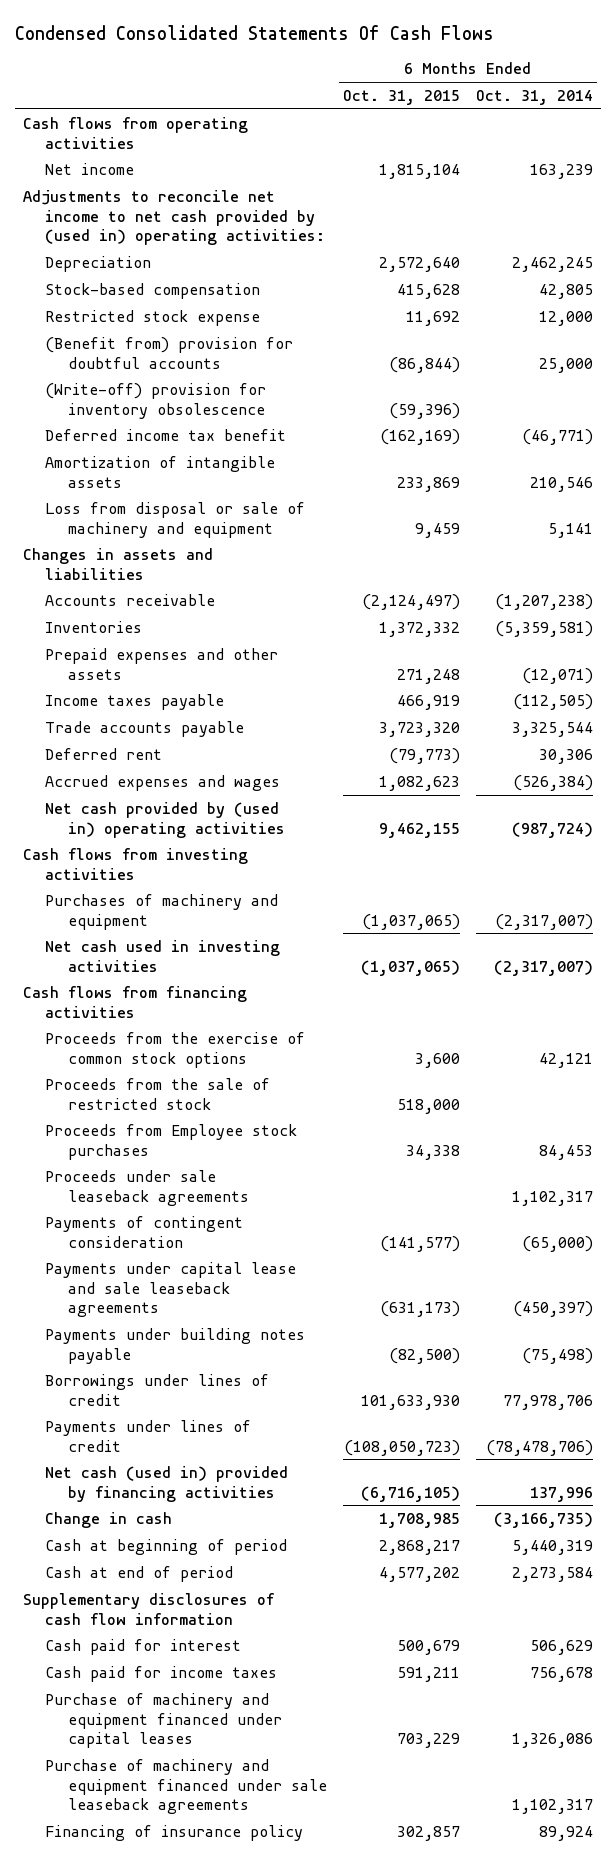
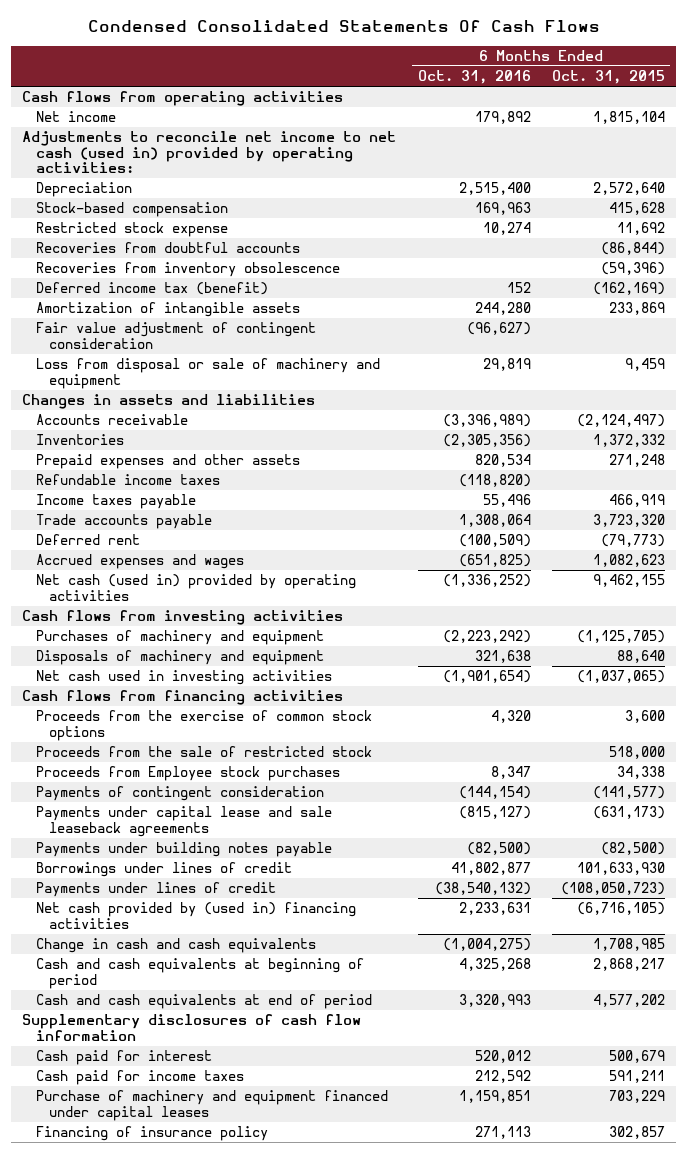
- | 6 Months Ended Oct. 31, 2015 | 6 Months Ended Oct. 31, 2014
+ | 6 Months Ended Oct. 31, 2016 | 6 Months Ended Oct. 31, 2015
- Adjustments to reconcile net income to net cash provided by (used in) operating activities:
+ Adjustments to reconcile net income to net cash (used in) provided by operating activities:
- (Benefit from) provision for doubtful accounts | (86,844) | 25,000
- (Write-off) provision for inventory obsolescence | (59,396) |
- Deferred income tax benefit | (162,169) | (46,771)
+ Recoveries from doubtful accounts | | (86,844)
+ Recoveries from inventory obsolescence | | (59,396)
+ Deferred income tax (benefit) | 152 | (162,169)
+ Fair value adjustment of contingent consideration | (96,627) |
+ Refundable income taxes | (118,820) |
- Net cash provided by (used in) operating activities | 9,462,155 | (987,724)
+ Net cash (used in) provided by operating activities | (1,336,252) | 9,462,155
- Purchases of machinery and equipment | (1,037,065) | (2,317,007)
+ Purchases of machinery and equipment | (2,223,292) | (1,125,705)
+ Disposals of machinery and equipment | 321,638 | 88,640
- Proceeds under sale leaseback agreements | | 1,102,317
- Net cash (used in) provided by financing activities | (6,716,105) | 137,996
- Change in cash | 1,708,985 | (3,166,735)
- Cash at beginning of period | 2,868,217 | 5,440,319
- Cash at end of period | 4,577,202 | 2,273,584
+ Net cash provided by (used in) financing activities | 2,233,631 | (6,716,105)
+ Change in cash and cash equivalents | (1,004,275) | 1,708,985
+ Cash and cash equivalents at beginning of period | 4,325,268 | 2,868,217
+ Cash and cash equivalents at end of period | 3,320,993 | 4,577,202
- Purchase of machinery and equipment financed under sale leaseback agreements | | 1,102,317

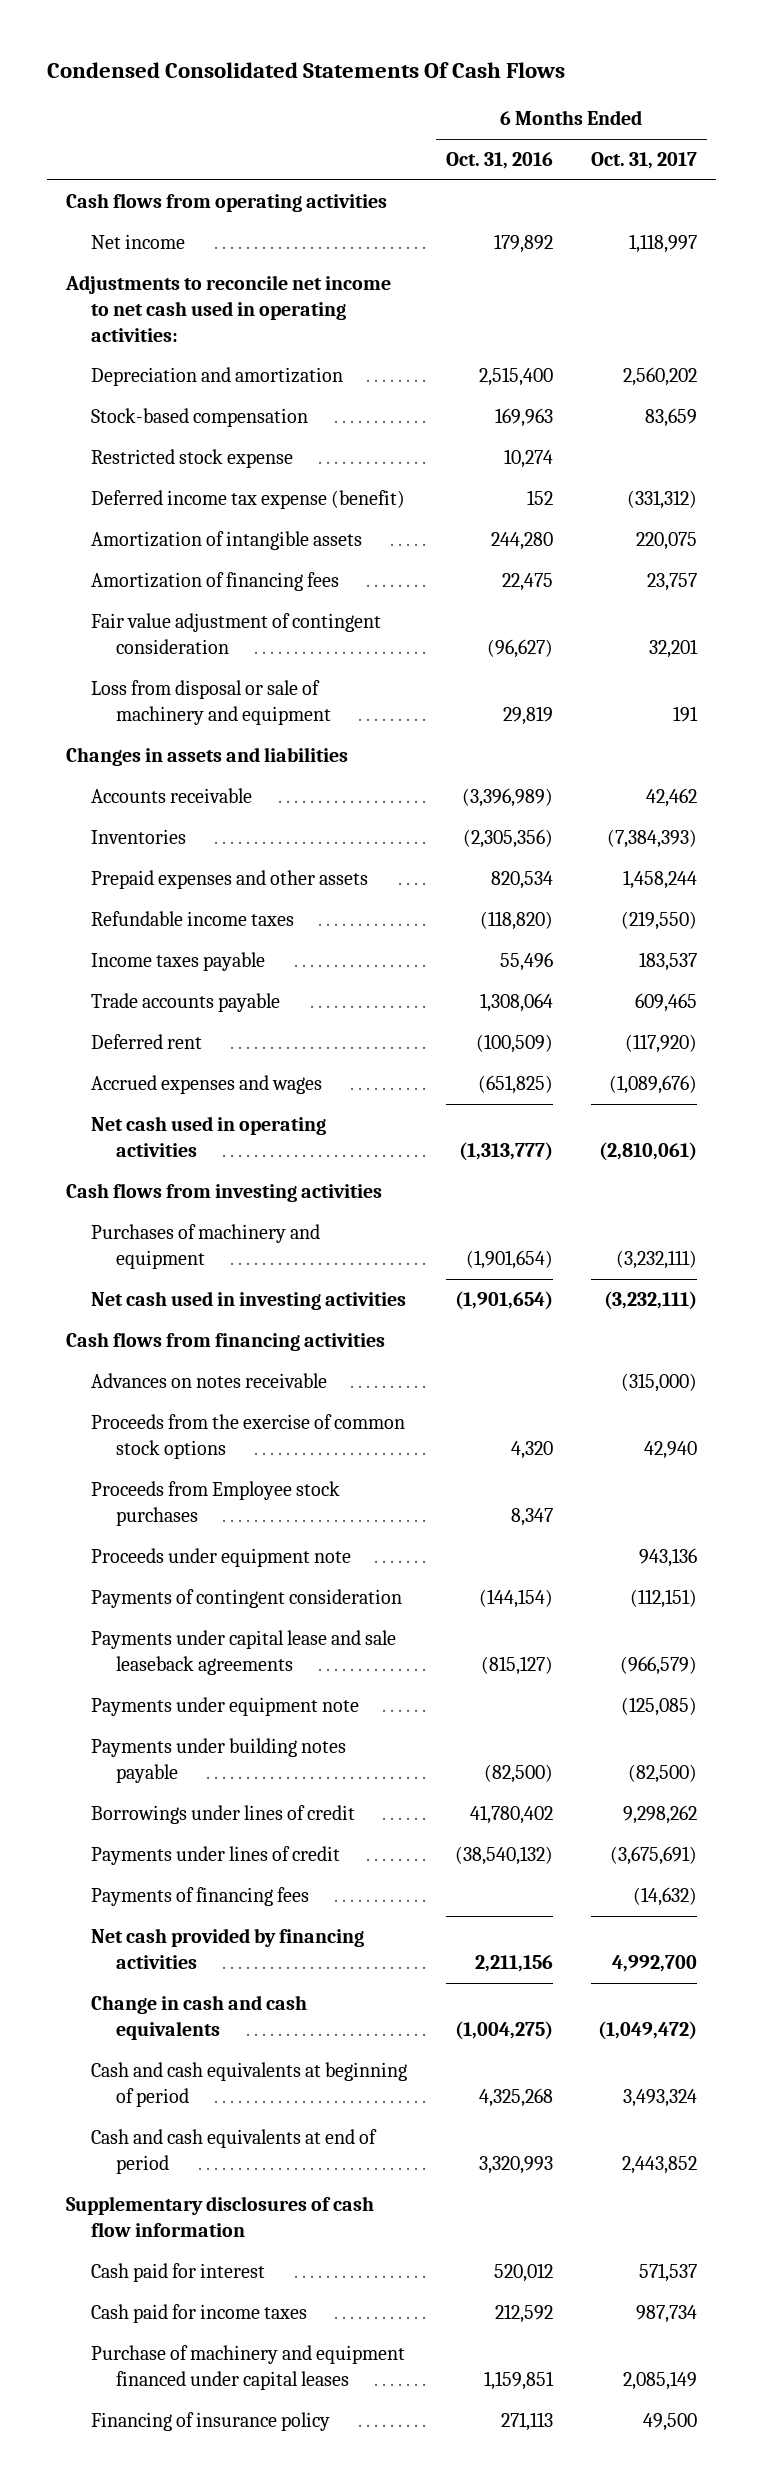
- | 6 Months Ended Oct. 31, 2016 | 6 Months Ended Oct. 31, 2015
+ | 6 Months Ended Oct. 31, 2016 | 6 Months Ended Oct. 31, 2017
- Adjustments to reconcile net income to net cash (used in) provided by operating activities:
- Depreciation | 2,515,400 | 2,572,640
+ Adjustments to reconcile net income to net cash used in operating activities:
+ Depreciation and amortization | 2,515,400 | 2,560,202
- Recoveries from doubtful accounts | | (86,844)
- Recoveries from inventory obsolescence | | (59,396)
- Deferred income tax (benefit) | 152 | (162,169)
+ Deferred income tax expense (benefit) | 152 | (331,312)
+ Amortization of financing fees | 22,475 | 23,757
- Net cash (used in) provided by operating activities | (1,336,252) | 9,462,155
+ Net cash used in operating activities | (1,313,777) | (2,810,061)
- Purchases of machinery and equipment | (2,223,292) | (1,125,705)
- Disposals of machinery and equipment | 321,638 | 88,640
+ Purchases of machinery and equipment | (1,901,654) | (3,232,111)
+ Advances on notes receivable | | (315,000)
- Proceeds from the sale of restricted stock | | 518,000
+ Proceeds under equipment note | | 943,136
+ Payments under equipment note | | (125,085)
- Borrowings under lines of credit | 41,802,877 | 101,633,930
+ Borrowings under lines of credit | 41,780,402 | 9,298,262
- Net cash provided by (used in) financing activities | 2,233,631 | (6,716,105)
+ Payments of financing fees | | (14,632)
+ Net cash provided by financing activities | 2,211,156 | 4,992,700

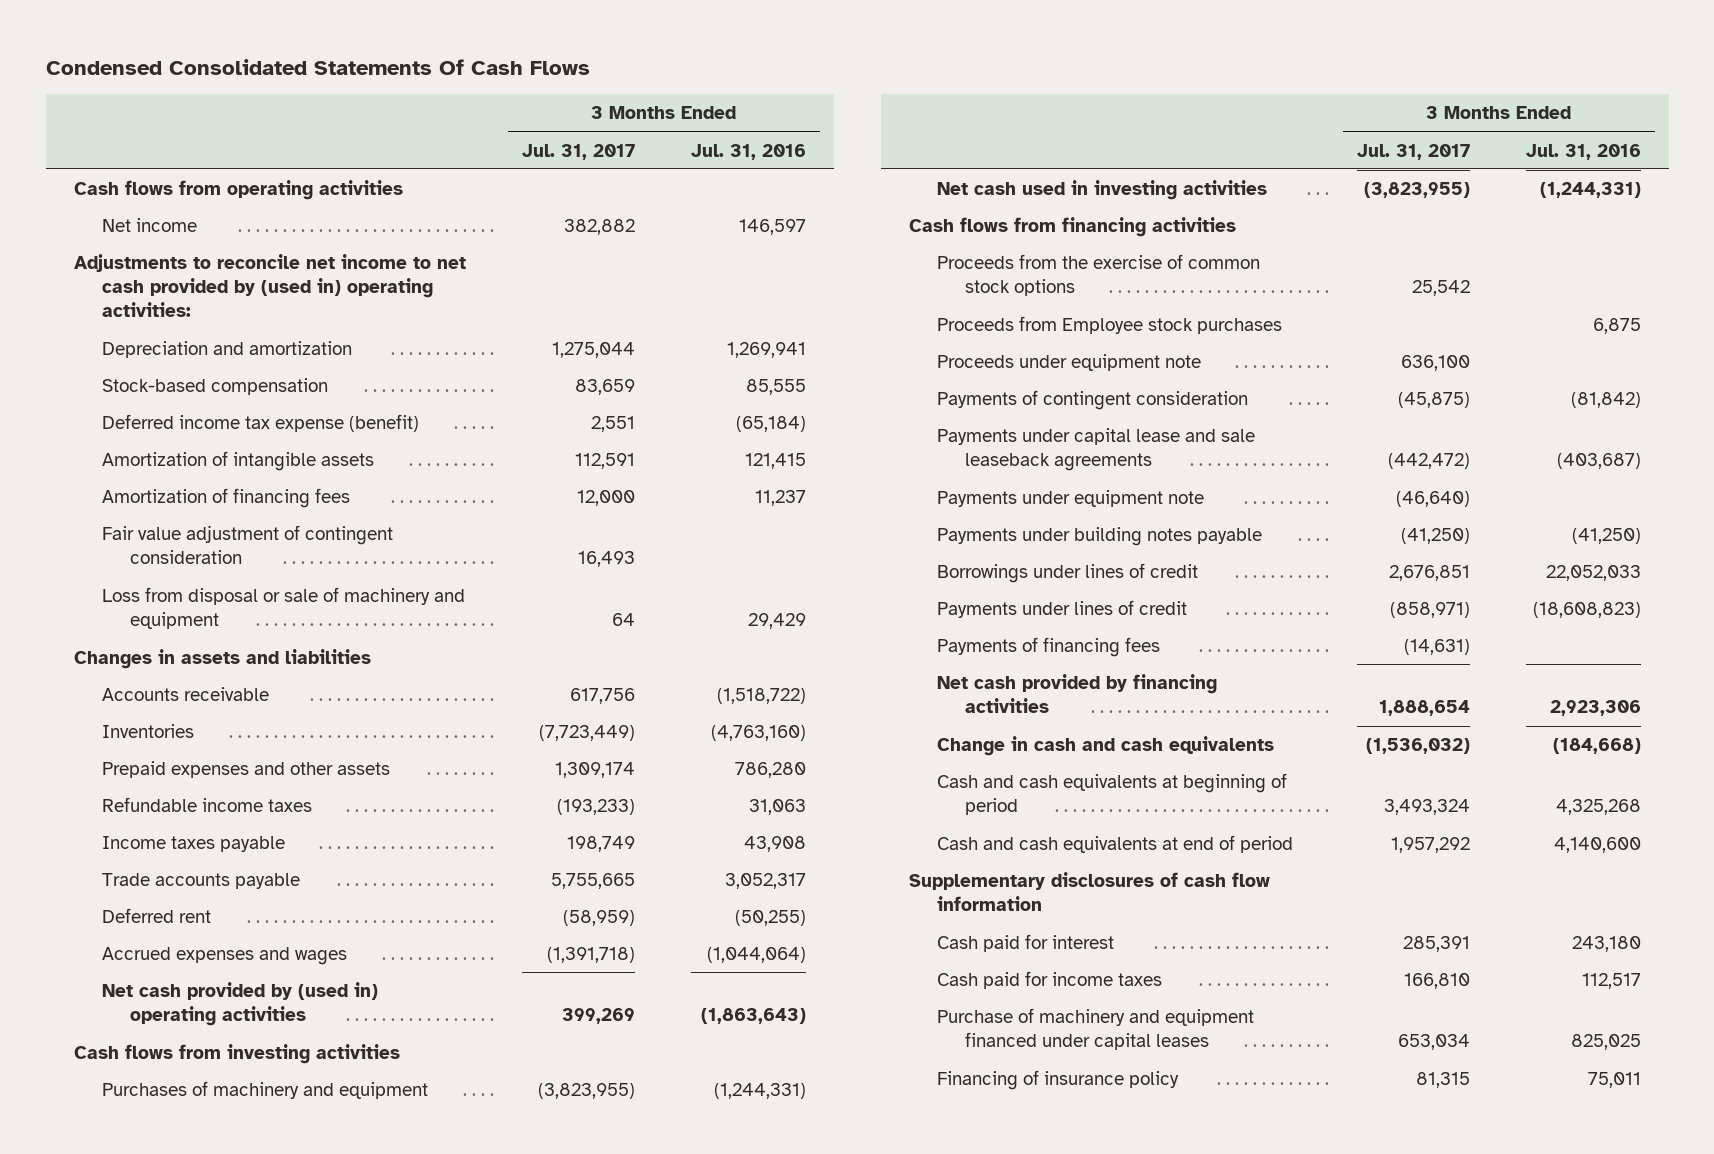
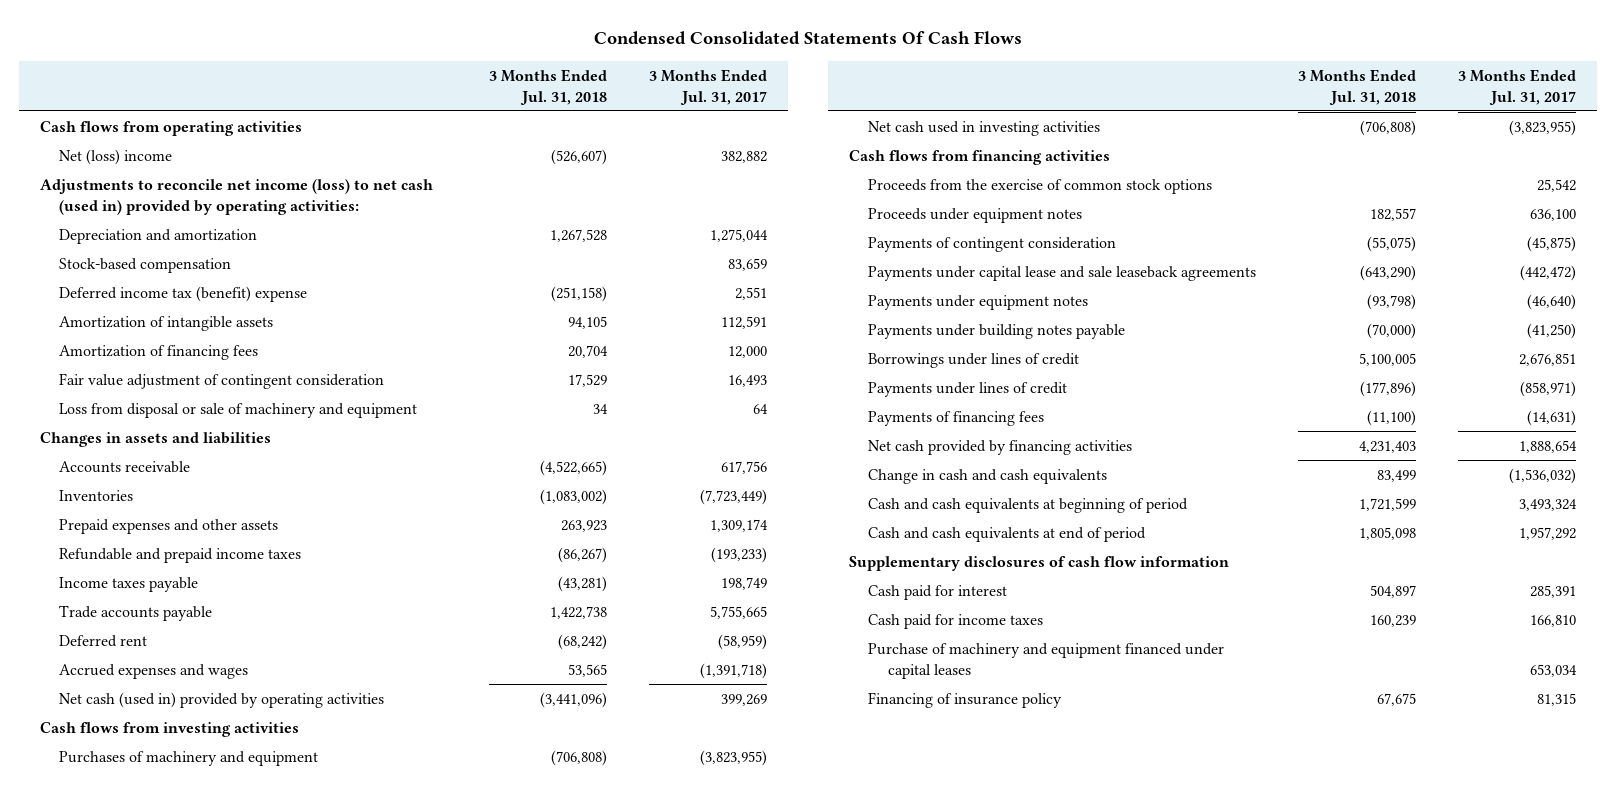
- | 3 Months Ended Jul. 31, 2017 | 3 Months Ended Jul. 31, 2016
+ | 3 Months Ended Jul. 31, 2018 | 3 Months Ended Jul. 31, 2017
- Net income | 382,882 | 146,597
- Adjustments to reconcile net income to net cash provided by (used in) operating activities:
+ Net (loss) income | (526,607) | 382,882
+ Adjustments to reconcile net income (loss) to net cash (used in) provided by operating activities:
- Deferred income tax expense (benefit) | 2,551 | (65,184)
+ Deferred income tax (benefit) expense | (251,158) | 2,551
- Refundable income taxes | (193,233) | 31,063
+ Refundable and prepaid income taxes | (86,267) | (193,233)
- Net cash provided by (used in) operating activities | 399,269 | (1,863,643)
+ Net cash (used in) provided by operating activities | (3,441,096) | 399,269
- Proceeds from Employee stock purchases | | 6,875
- Proceeds under equipment note | 636,100 |
+ Proceeds under equipment notes | 182,557 | 636,100
- Payments under equipment note | (46,640) |
+ Payments under equipment notes | (93,798) | (46,640)

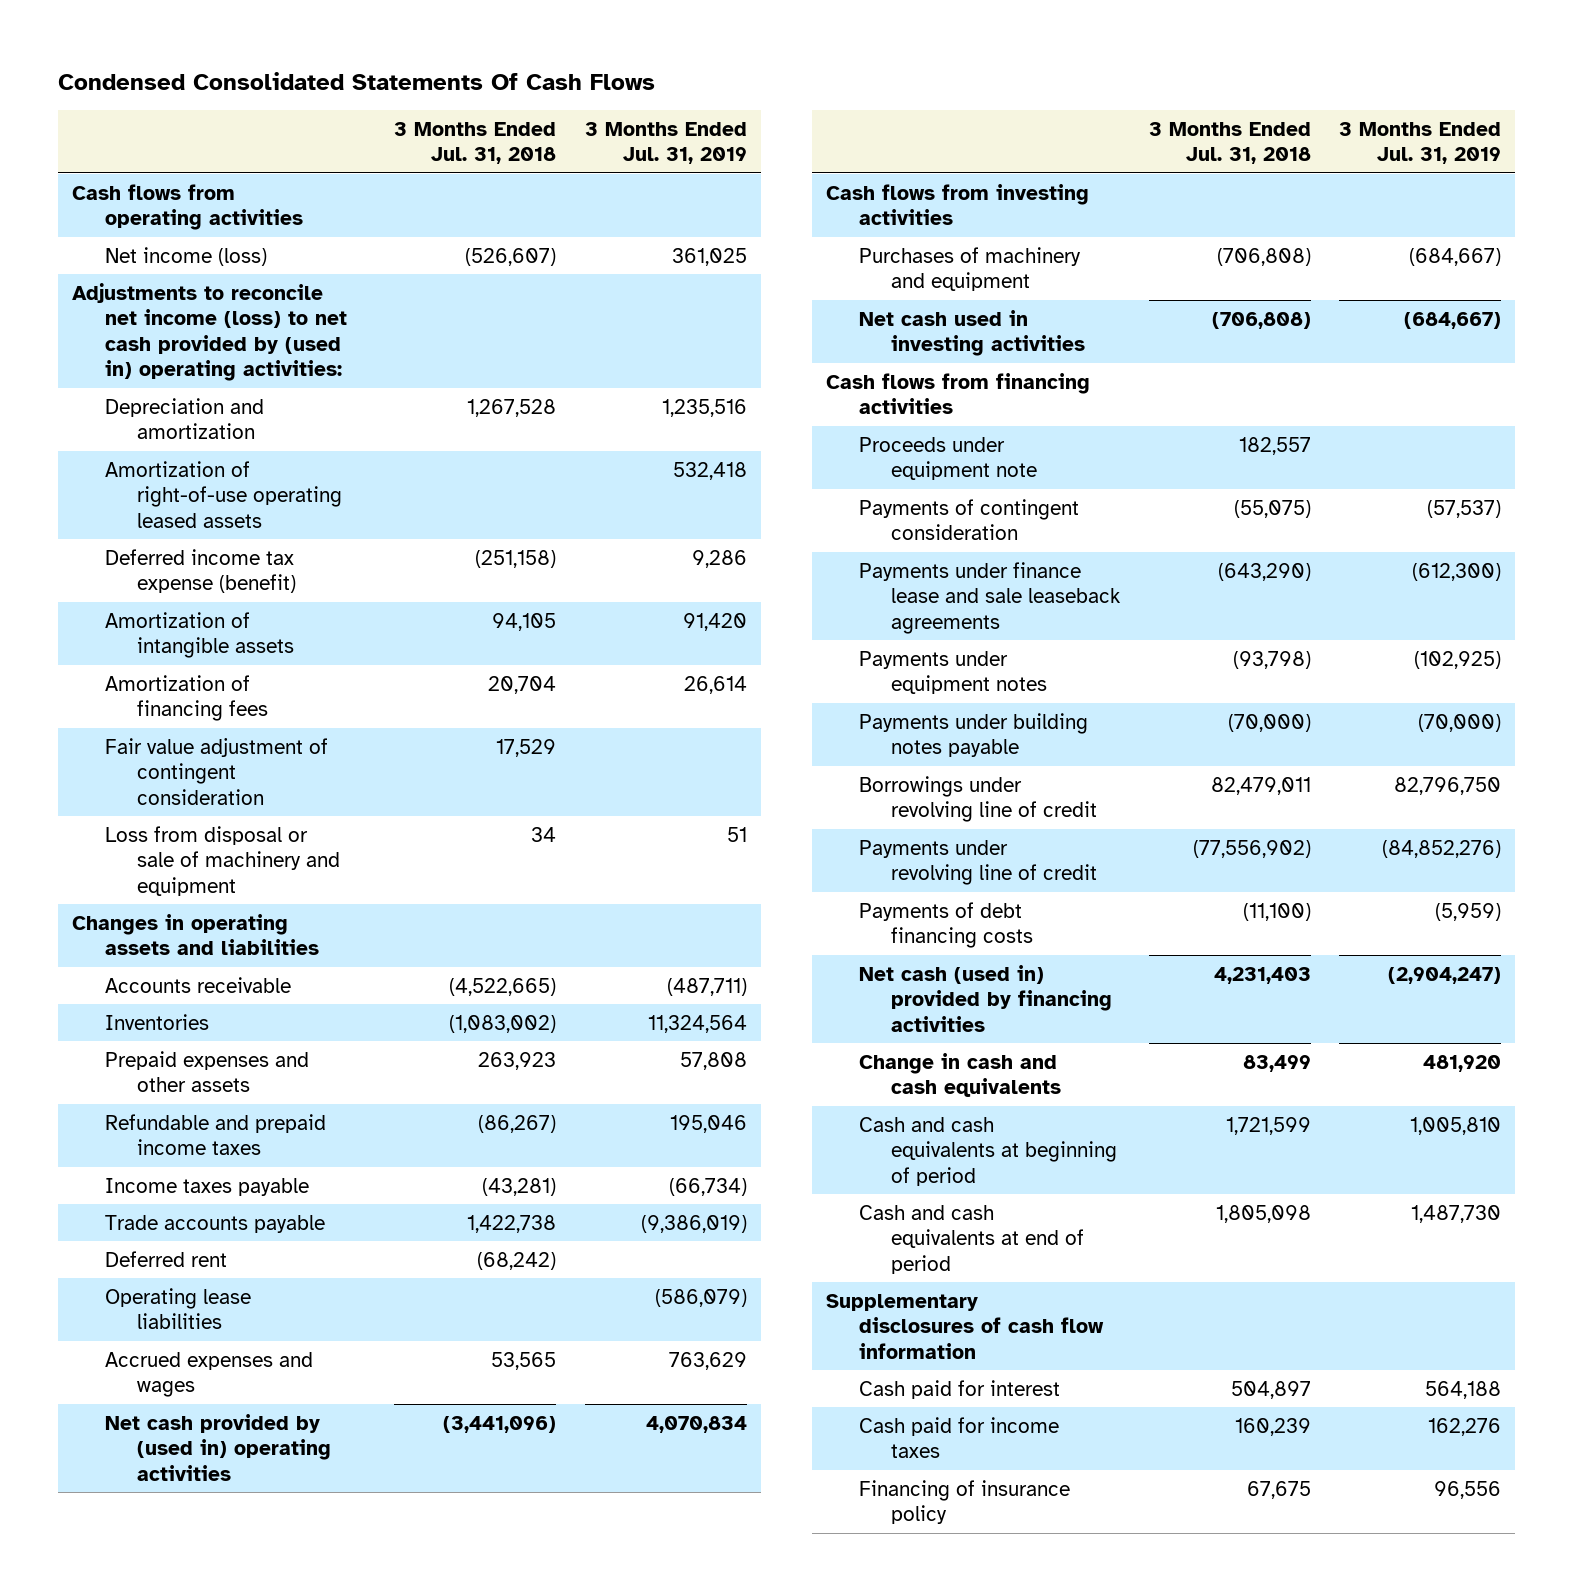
- | 3 Months Ended Jul. 31, 2018 | 3 Months Ended Jul. 31, 2017
+ | 3 Months Ended Jul. 31, 2018 | 3 Months Ended Jul. 31, 2019
- Net (loss) income | (526,607) | 382,882
- Adjustments to reconcile net income (loss) to net cash (used in) provided by operating activities:
+ Net income (loss) | (526,607) | 361,025
+ Adjustments to reconcile net income (loss) to net cash provided by (used in) operating activities:
- Stock-based compensation | | 83,659
- Deferred income tax (benefit) expense | (251,158) | 2,551
+ Amortization of right-of-use operating leased assets | | 532,418
+ Deferred income tax expense (benefit) | (251,158) | 9,286
- Changes in assets and liabilities
+ Changes in operating assets and liabilities
+ Operating lease liabilities | | (586,079)
- Net cash (used in) provided by operating activities | (3,441,096) | 399,269
+ Net cash provided by (used in) operating activities | (3,441,096) | 4,070,834
- Proceeds from the exercise of common stock options | | 25,542
- Proceeds under equipment notes | 182,557 | 636,100
+ Proceeds under equipment note | 182,557 |
- Payments under capital lease and sale leaseback agreements | (643,290) | (442,472)
+ Payments under finance lease and sale leaseback agreements | (643,290) | (612,300)
- Borrowings under lines of credit | 5,100,005 | 2,676,851
- Payments under lines of credit | (177,896) | (858,971)
- Payments of financing fees | (11,100) | (14,631)
- Net cash provided by financing activities | 4,231,403 | 1,888,654
+ Borrowings under revolving line of credit | 82,479,011 | 82,796,750
+ Payments under revolving line of credit | (77,556,902) | (84,852,276)
+ Payments of debt financing costs | (11,100) | (5,959)
+ Net cash (used in) provided by financing activities | 4,231,403 | (2,904,247)
- Purchase of machinery and equipment financed under capital leases | | 653,034

